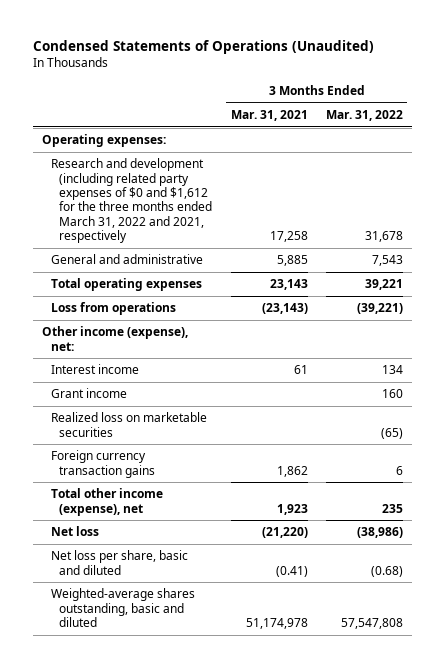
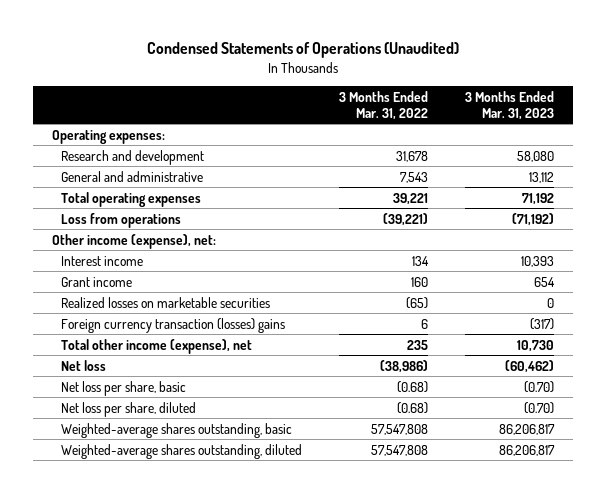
- | 3 Months Ended Mar. 31, 2021 | 3 Months Ended Mar. 31, 2022
+ | 3 Months Ended Mar. 31, 2022 | 3 Months Ended Mar. 31, 2023
- Research and development (including related party expenses of $0 and $1,612 for the three months ended March 31, 2022 and 2021, respectively | 17,258 | 31,678
+ Research and development | 31,678 | 58,080
- Realized loss on marketable securities | | (65)
- Foreign currency transaction gains | 1,862 | 6
+ Realized losses on marketable securities | (65) | 0
+ Foreign currency transaction (losses) gains | 6 | (317)
- Net loss per share, basic and diluted | (0.41) | (0.68)
- Weighted-average shares outstanding, basic and diluted | 51,174,978 | 57,547,808
+ Net loss per share, basic | (0.68) | (0.70)
+ Net loss per share, diluted | (0.68) | (0.70)
+ Weighted-average shares outstanding, basic | 57,547,808 | 86,206,817
+ Weighted-average shares outstanding, diluted | 57,547,808 | 86,206,817

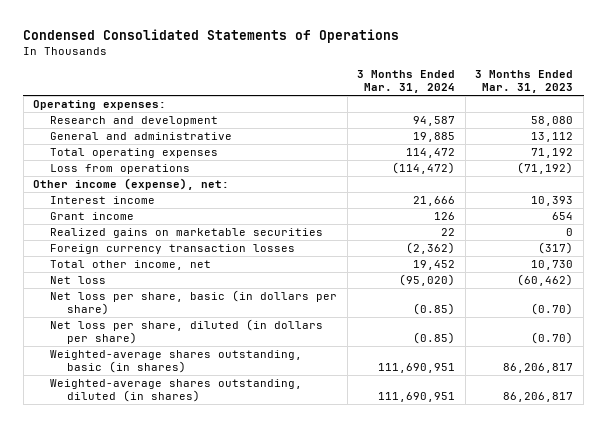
- Condensed Statements of Operations (Unaudited)
+ Condensed Consolidated Statements of Operations
- | 3 Months Ended Mar. 31, 2022 | 3 Months Ended Mar. 31, 2023
+ | 3 Months Ended Mar. 31, 2024 | 3 Months Ended Mar. 31, 2023
- Realized losses on marketable securities | (65) | 0
- Foreign currency transaction (losses) gains | 6 | (317)
- Total other income (expense), net | 235 | 10,730
+ Realized gains on marketable securities | 22 | 0
+ Foreign currency transaction losses | (2,362) | (317)
+ Total other income, net | 19,452 | 10,730
- Net loss per share, basic | (0.68) | (0.70)
- Net loss per share, diluted | (0.68) | (0.70)
- Weighted-average shares outstanding, basic | 57,547,808 | 86,206,817
- Weighted-average shares outstanding, diluted | 57,547,808 | 86,206,817
+ Net loss per share, basic (in dollars per share) | (0.85) | (0.70)
+ Net loss per share, diluted (in dollars per share) | (0.85) | (0.70)
+ Weighted-average shares outstanding, basic (in shares) | 111,690,951 | 86,206,817
+ Weighted-average shares outstanding, diluted (in shares) | 111,690,951 | 86,206,817

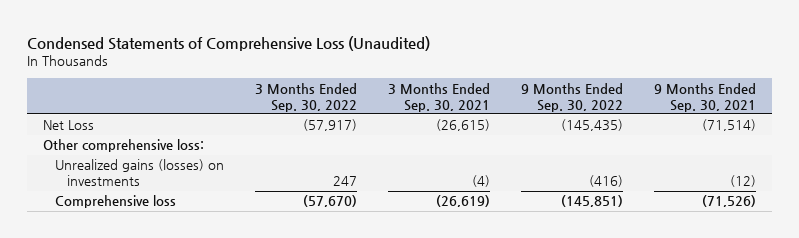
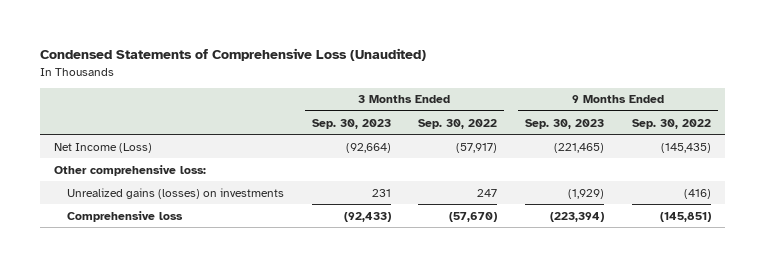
- | 3 Months Ended Sep. 30, 2022 | 3 Months Ended Sep. 30, 2021 | 9 Months Ended Sep. 30, 2022 | 9 Months Ended Sep. 30, 2021
+ | 3 Months Ended Sep. 30, 2023 | 3 Months Ended Sep. 30, 2022 | 9 Months Ended Sep. 30, 2023 | 9 Months Ended Sep. 30, 2022
- Net Loss | (57,917) | (26,615) | (145,435) | (71,514)
+ Net Income (Loss) | (92,664) | (57,917) | (221,465) | (145,435)

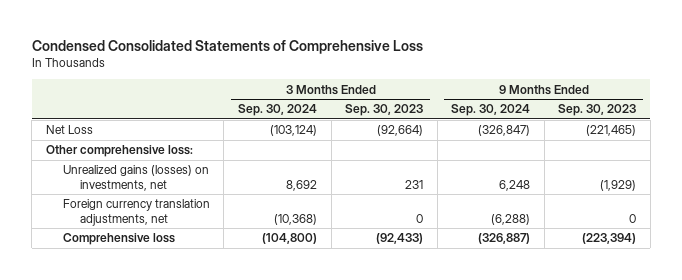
- Condensed Statements of Comprehensive Loss (Unaudited)
+ Condensed Consolidated Statements of Comprehensive Loss
- | 3 Months Ended Sep. 30, 2023 | 3 Months Ended Sep. 30, 2022 | 9 Months Ended Sep. 30, 2023 | 9 Months Ended Sep. 30, 2022
+ | 3 Months Ended Sep. 30, 2024 | 3 Months Ended Sep. 30, 2023 | 9 Months Ended Sep. 30, 2024 | 9 Months Ended Sep. 30, 2023
- Net Income (Loss) | (92,664) | (57,917) | (221,465) | (145,435)
+ Net Loss | (103,124) | (92,664) | (326,847) | (221,465)
- Unrealized gains (losses) on investments | 231 | 247 | (1,929) | (416)
+ Unrealized gains (losses) on investments, net | 8,692 | 231 | 6,248 | (1,929)
+ Foreign currency translation adjustments, net | (10,368) | 0 | (6,288) | 0

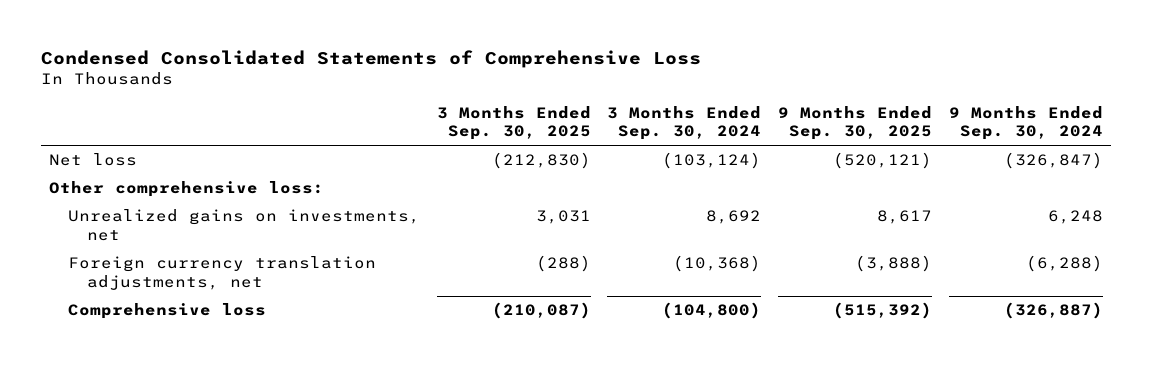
- | 3 Months Ended Sep. 30, 2024 | 3 Months Ended Sep. 30, 2023 | 9 Months Ended Sep. 30, 2024 | 9 Months Ended Sep. 30, 2023
+ | 3 Months Ended Sep. 30, 2025 | 3 Months Ended Sep. 30, 2024 | 9 Months Ended Sep. 30, 2025 | 9 Months Ended Sep. 30, 2024
- Net Loss | (103,124) | (92,664) | (326,847) | (221,465)
+ Net loss | (212,830) | (103,124) | (520,121) | (326,847)
- Unrealized gains (losses) on investments, net | 8,692 | 231 | 6,248 | (1,929)
+ Unrealized gains on investments, net | 3,031 | 8,692 | 8,617 | 6,248

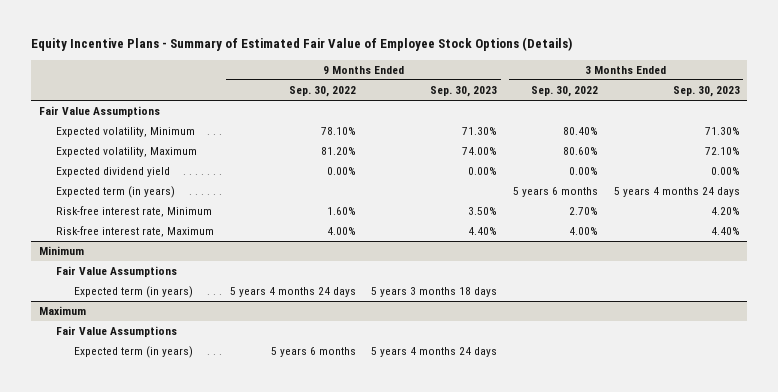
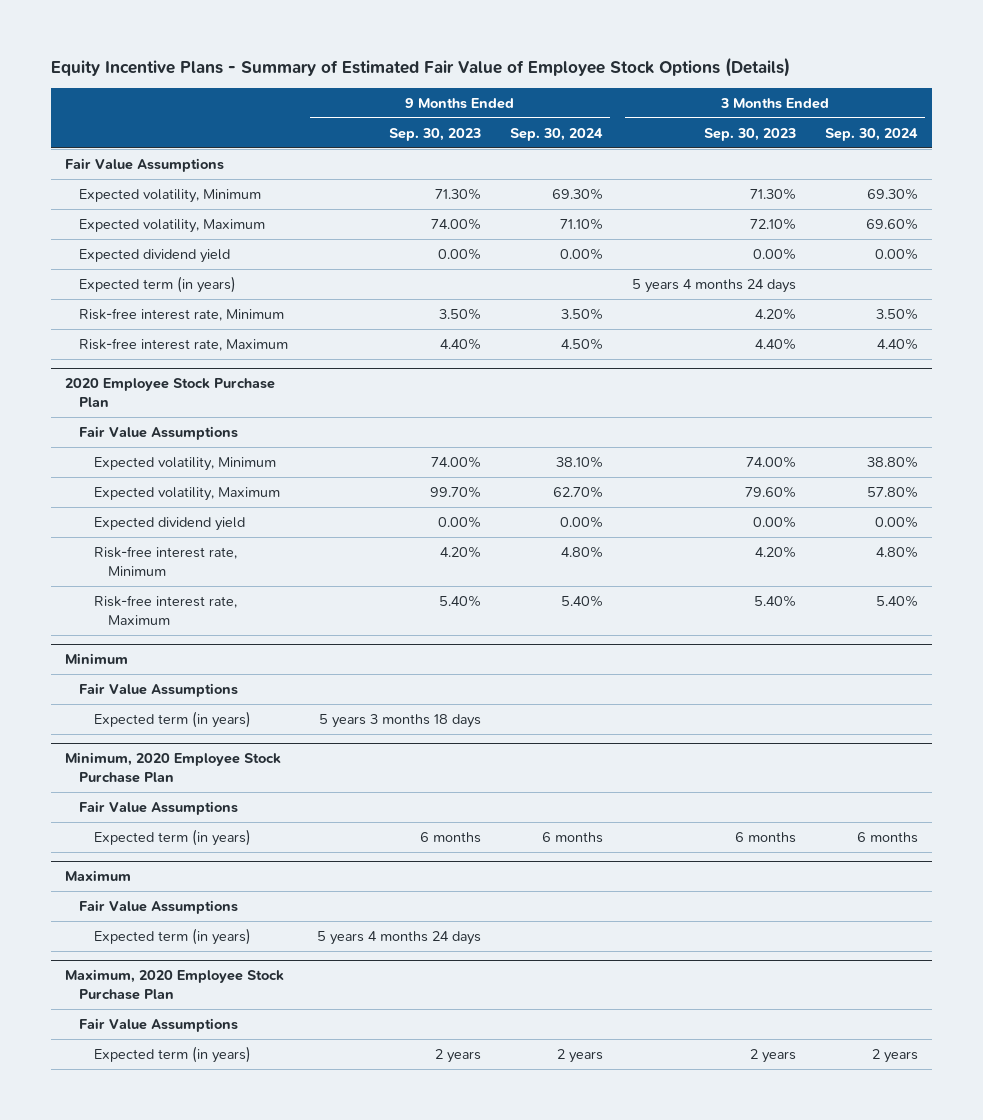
- | 9 Months Ended Sep. 30, 2022 | 9 Months Ended Sep. 30, 2023 | 3 Months Ended Sep. 30, 2022 | 3 Months Ended Sep. 30, 2023
+ | 9 Months Ended Sep. 30, 2023 | 9 Months Ended Sep. 30, 2024 | 3 Months Ended Sep. 30, 2023 | 3 Months Ended Sep. 30, 2024
+ 2020 Employee Stock Purchase Plan
+ Fair Value Assumptions
+ Expected volatility, Minimum | 74.00% | 38.10% | 74.00% | 38.80%
+ Expected volatility, Maximum | 99.70% | 62.70% | 79.60% | 57.80%
+ Expected dividend yield | 0.00% | 0.00% | 0.00% | 0.00%
+ Risk-free interest rate, Minimum | 4.20% | 4.80% | 4.20% | 4.80%
+ Risk-free interest rate, Maximum | 5.40% | 5.40% | 5.40% | 5.40%
+ Minimum, 2020 Employee Stock Purchase Plan
+ Fair Value Assumptions
+ Expected term (in years) | 6 months | 6 months | 6 months | 6 months
+ Maximum, 2020 Employee Stock Purchase Plan
+ Fair Value Assumptions
+ Expected term (in years) | 2 years | 2 years | 2 years | 2 years

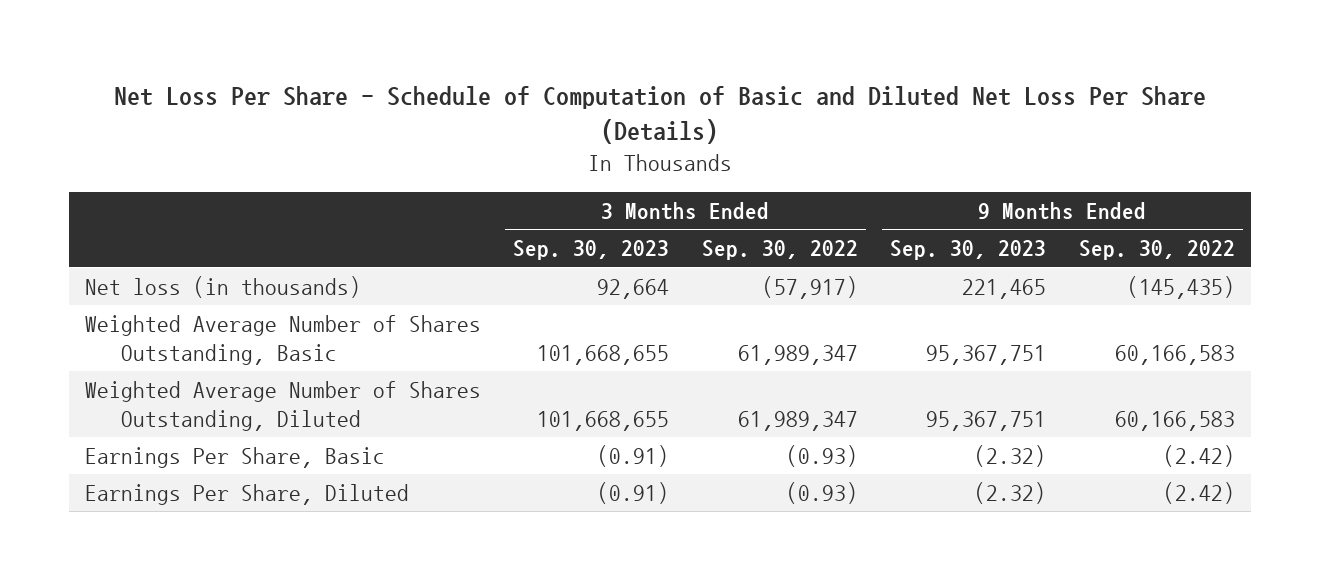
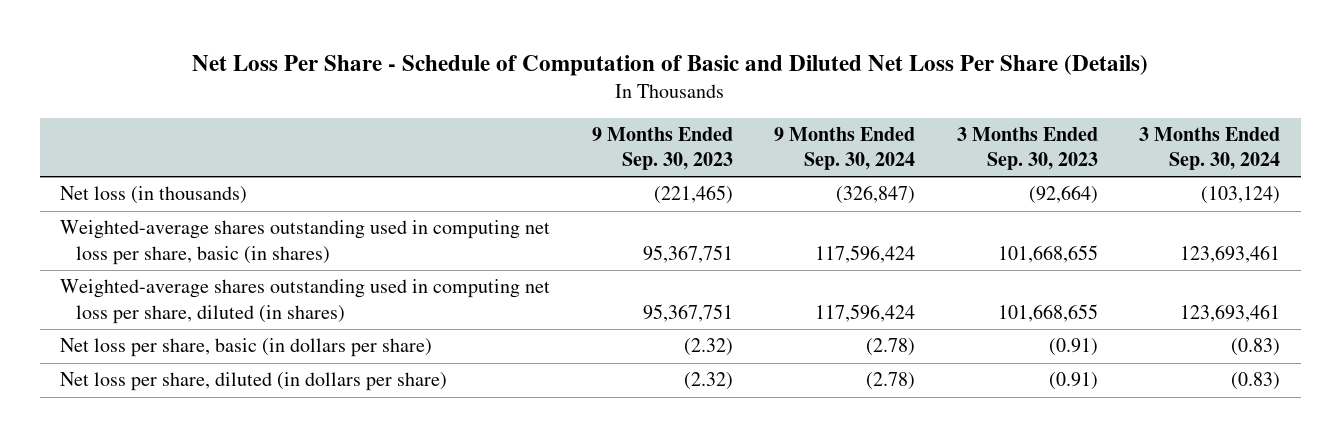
- | 3 Months Ended Sep. 30, 2023 | 3 Months Ended Sep. 30, 2022 | 9 Months Ended Sep. 30, 2023 | 9 Months Ended Sep. 30, 2022
+ | 9 Months Ended Sep. 30, 2023 | 9 Months Ended Sep. 30, 2024 | 3 Months Ended Sep. 30, 2023 | 3 Months Ended Sep. 30, 2024
- Net loss (in thousands) | 92,664 | (57,917) | 221,465 | (145,435)
- Weighted Average Number of Shares Outstanding, Basic | 101,668,655 | 61,989,347 | 95,367,751 | 60,166,583
- Weighted Average Number of Shares Outstanding, Diluted | 101,668,655 | 61,989,347 | 95,367,751 | 60,166,583
- Earnings Per Share, Basic | (0.91) | (0.93) | (2.32) | (2.42)
- Earnings Per Share, Diluted | (0.91) | (0.93) | (2.32) | (2.42)
+ Net loss (in thousands) | (221,465) | (326,847) | (92,664) | (103,124)
+ Weighted-average shares outstanding used in computing net loss per share, basic (in shares) | 95,367,751 | 117,596,424 | 101,668,655 | 123,693,461
+ Weighted-average shares outstanding used in computing net loss per share, diluted (in shares) | 95,367,751 | 117,596,424 | 101,668,655 | 123,693,461
+ Net loss per share, basic (in dollars per share) | (2.32) | (2.78) | (0.91) | (0.83)
+ Net loss per share, diluted (in dollars per share) | (2.32) | (2.78) | (0.91) | (0.83)

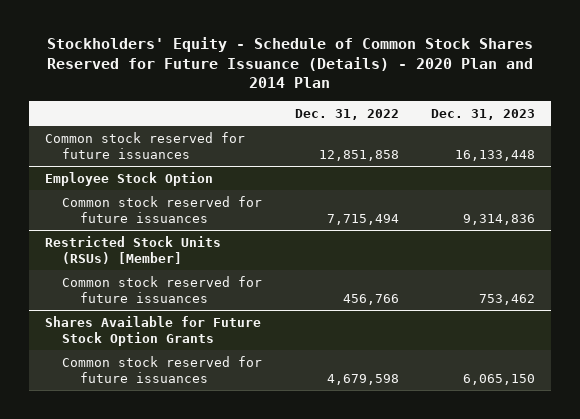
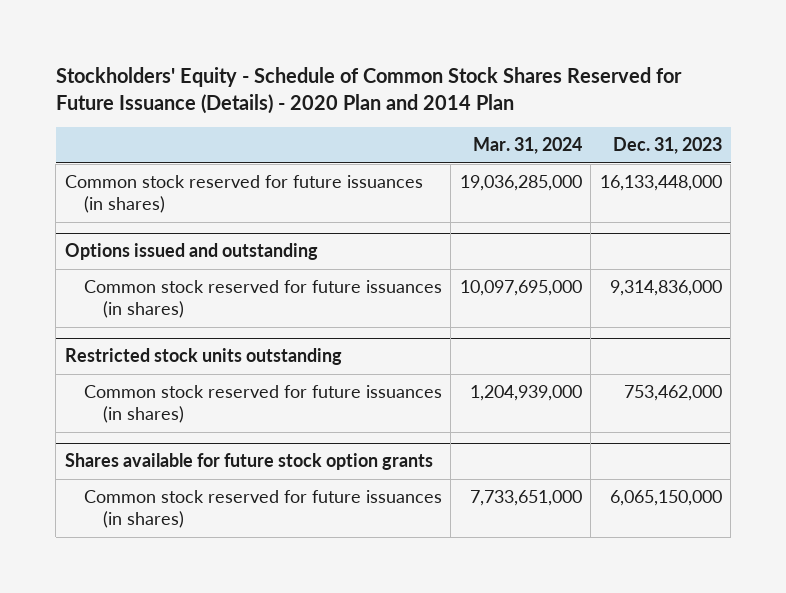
- | Dec. 31, 2022 | Dec. 31, 2023
+ | Mar. 31, 2024 | Dec. 31, 2023
- Common stock reserved for future issuances | 12,851,858 | 16,133,448
- Employee Stock Option
- Common stock reserved for future issuances | 7,715,494 | 9,314,836
- Restricted Stock Units (RSUs) [Member]
- Common stock reserved for future issuances | 456,766 | 753,462
- Shares Available for Future Stock Option Grants
- Common stock reserved for future issuances | 4,679,598 | 6,065,150
+ Common stock reserved for future issuances (in shares) | 19,036,285,000 | 16,133,448,000
+ Options issued and outstanding
+ Common stock reserved for future issuances (in shares) | 10,097,695,000 | 9,314,836,000
+ Restricted stock units outstanding
+ Common stock reserved for future issuances (in shares) | 1,204,939,000 | 753,462,000
+ Shares available for future stock option grants
+ Common stock reserved for future issuances (in shares) | 7,733,651,000 | 6,065,150,000

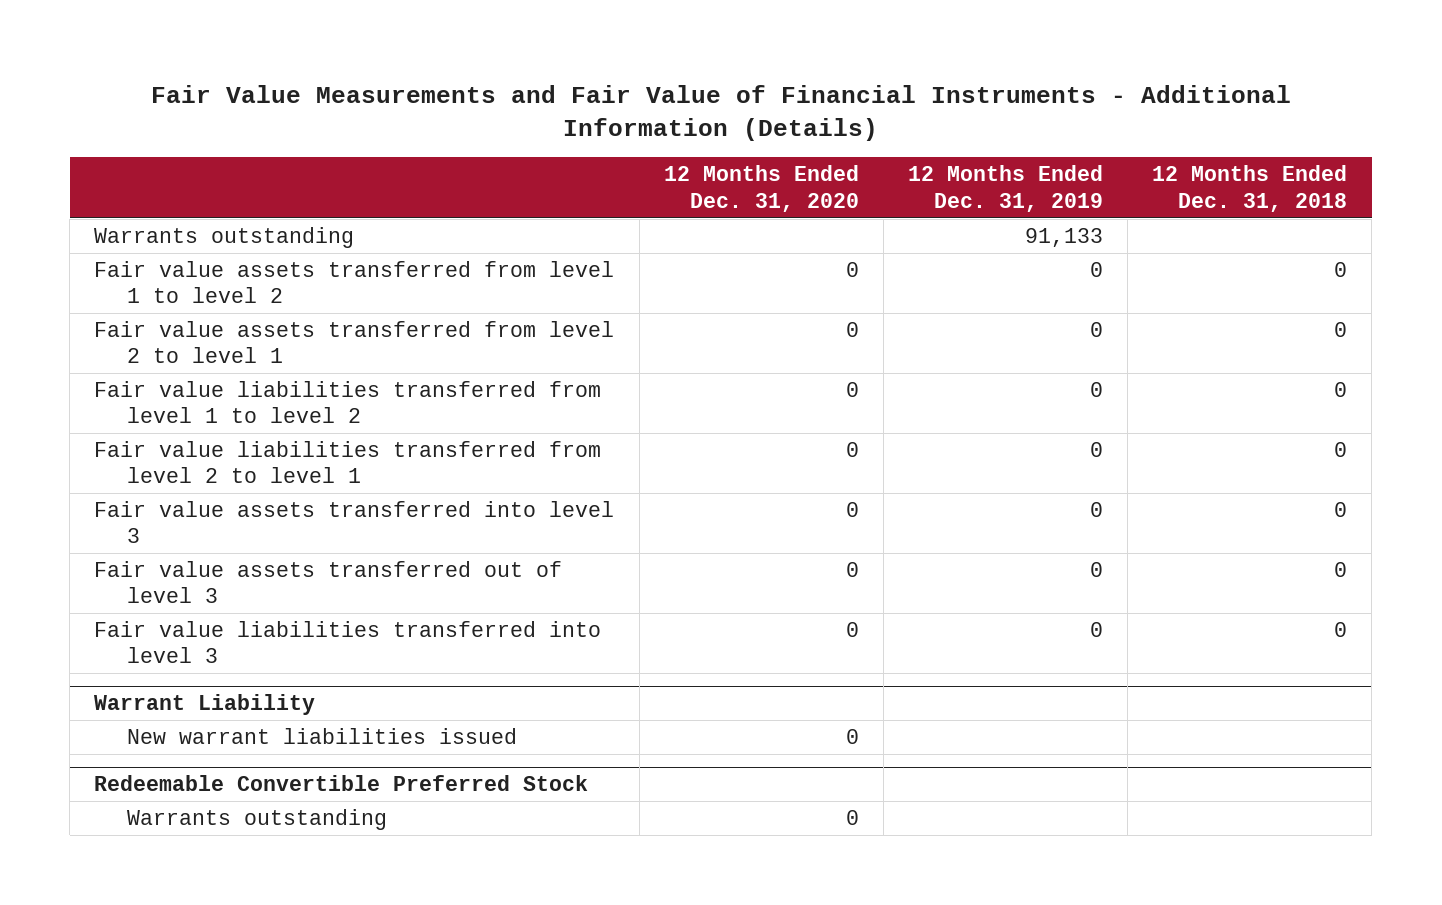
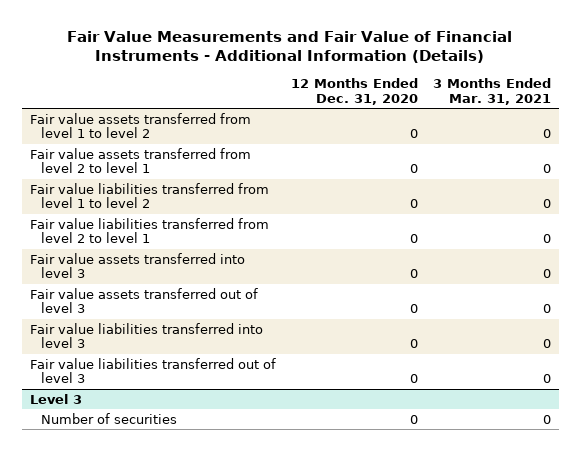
- | 12 Months Ended Dec. 31, 2020 | 12 Months Ended Dec. 31, 2019 | 12 Months Ended Dec. 31, 2018
+ | 12 Months Ended Dec. 31, 2020 | 3 Months Ended Mar. 31, 2021
- Warrants outstanding | | 91,133 |
- Warrant Liability
- New warrant liabilities issued | 0 | |
- Redeemable Convertible Preferred Stock
- Warrants outstanding | 0 | |
+ Fair value liabilities transferred out of level 3 | 0 | 0
+ Level 3
+ Number of securities | 0 | 0

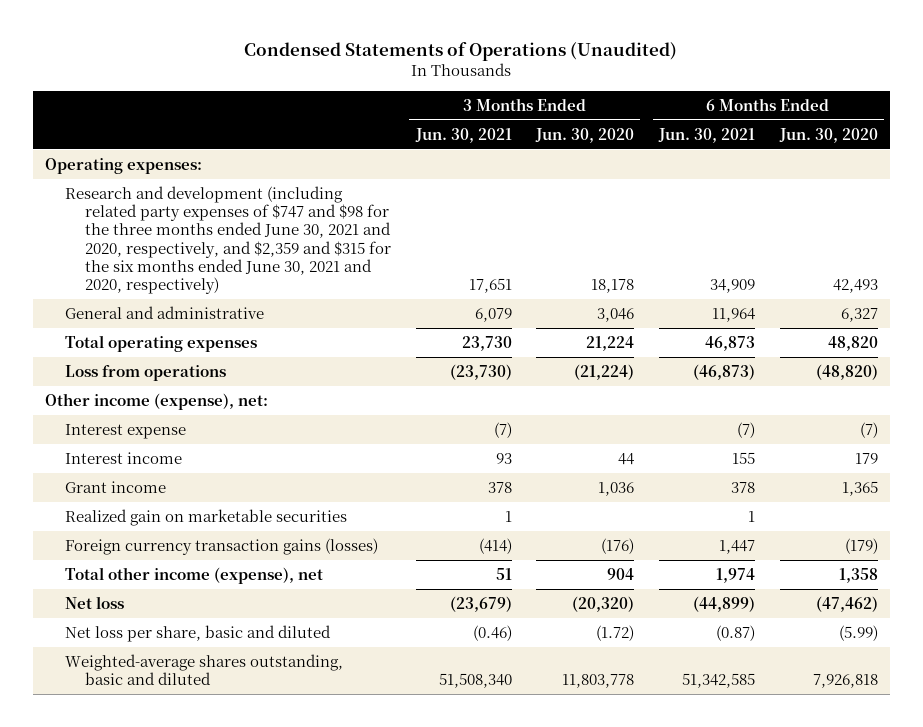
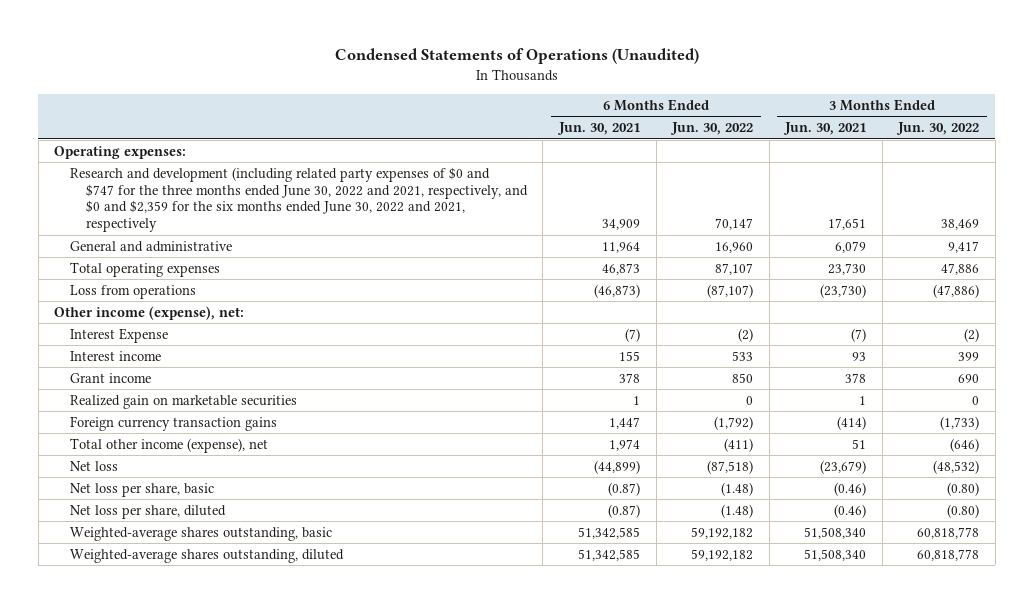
- | 3 Months Ended Jun. 30, 2021 | 3 Months Ended Jun. 30, 2020 | 6 Months Ended Jun. 30, 2021 | 6 Months Ended Jun. 30, 2020
+ | 6 Months Ended Jun. 30, 2021 | 6 Months Ended Jun. 30, 2022 | 3 Months Ended Jun. 30, 2021 | 3 Months Ended Jun. 30, 2022
- Research and development (including related party expenses of $747 and $98 for the three months ended June 30, 2021 and 2020, respectively, and $2,359 and $315 for the six months ended June 30, 2021 and 2020, respectively) | 17,651 | 18,178 | 34,909 | 42,493
+ Research and development (including related party expenses of $0 and $747 for the three months ended June 30, 2022 and 2021, respectively, and $0 and $2,359 for the six months ended June 30, 2022 and 2021, respectively | 34,909 | 70,147 | 17,651 | 38,469
- Interest expense | (7) | | (7) | (7)
+ Interest Expense | (7) | (2) | (7) | (2)
- Foreign currency transaction gains (losses) | (414) | (176) | 1,447 | (179)
+ Foreign currency transaction gains | 1,447 | (1,792) | (414) | (1,733)
- Net loss per share, basic and diluted | (0.46) | (1.72) | (0.87) | (5.99)
- Weighted-average shares outstanding, basic and diluted | 51,508,340 | 11,803,778 | 51,342,585 | 7,926,818
+ Net loss per share, basic | (0.87) | (1.48) | (0.46) | (0.80)
+ Net loss per share, diluted | (0.87) | (1.48) | (0.46) | (0.80)
+ Weighted-average shares outstanding, basic | 51,342,585 | 59,192,182 | 51,508,340 | 60,818,778
+ Weighted-average shares outstanding, diluted | 51,342,585 | 59,192,182 | 51,508,340 | 60,818,778

